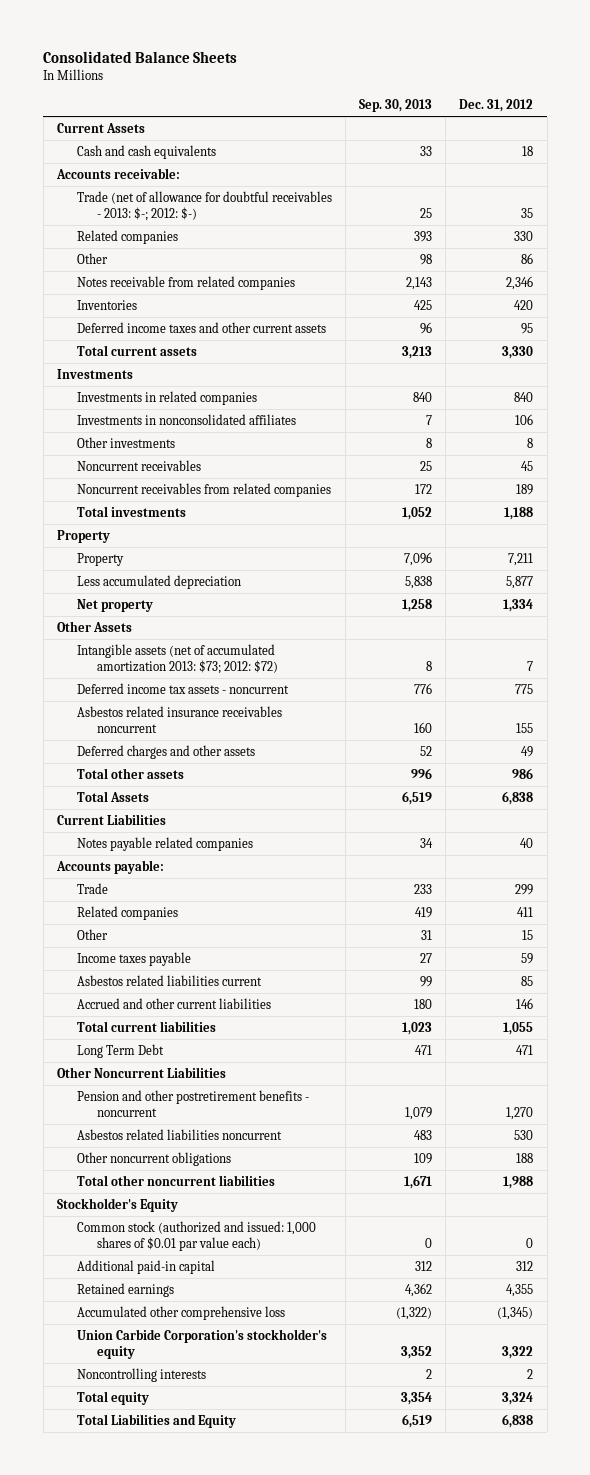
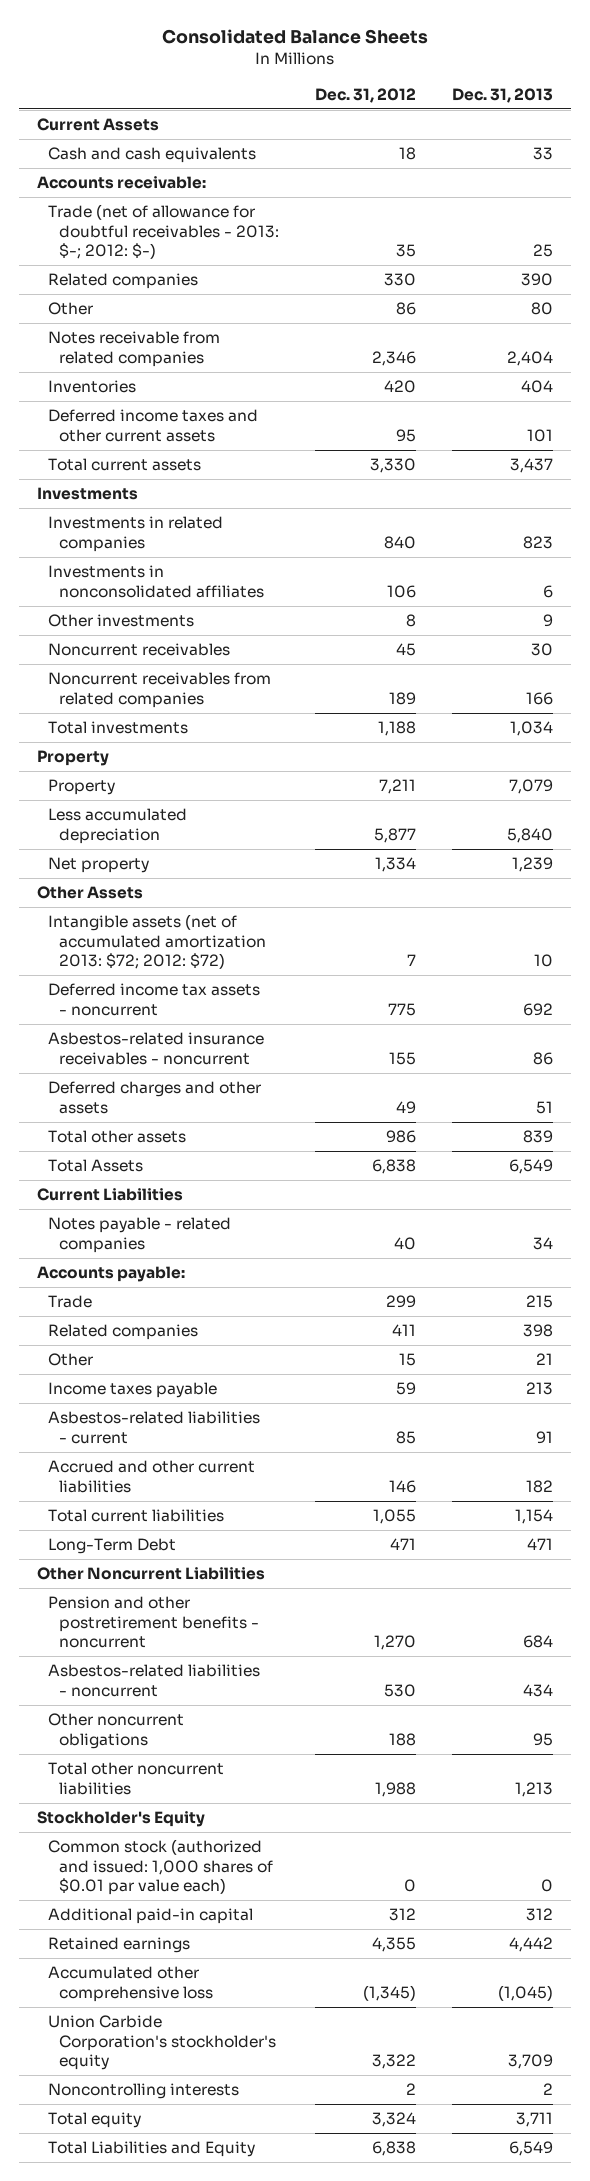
- | Sep. 30, 2013 | Dec. 31, 2012
+ | Dec. 31, 2012 | Dec. 31, 2013
- Intangible assets (net of accumulated amortization 2013: $73; 2012: $72) | 8 | 7
+ Intangible assets (net of accumulated amortization 2013: $72; 2012: $72) | 7 | 10
- Asbestos related insurance receivables noncurrent | 160 | 155
+ Asbestos-related insurance receivables - noncurrent | 155 | 86
- Notes payable related companies | 34 | 40
+ Notes payable - related companies | 40 | 34
- Asbestos related liabilities current | 99 | 85
+ Asbestos-related liabilities - current | 85 | 91
- Long Term Debt | 471 | 471
+ Long-Term Debt | 471 | 471
- Asbestos related liabilities noncurrent | 483 | 530
+ Asbestos-related liabilities - noncurrent | 530 | 434

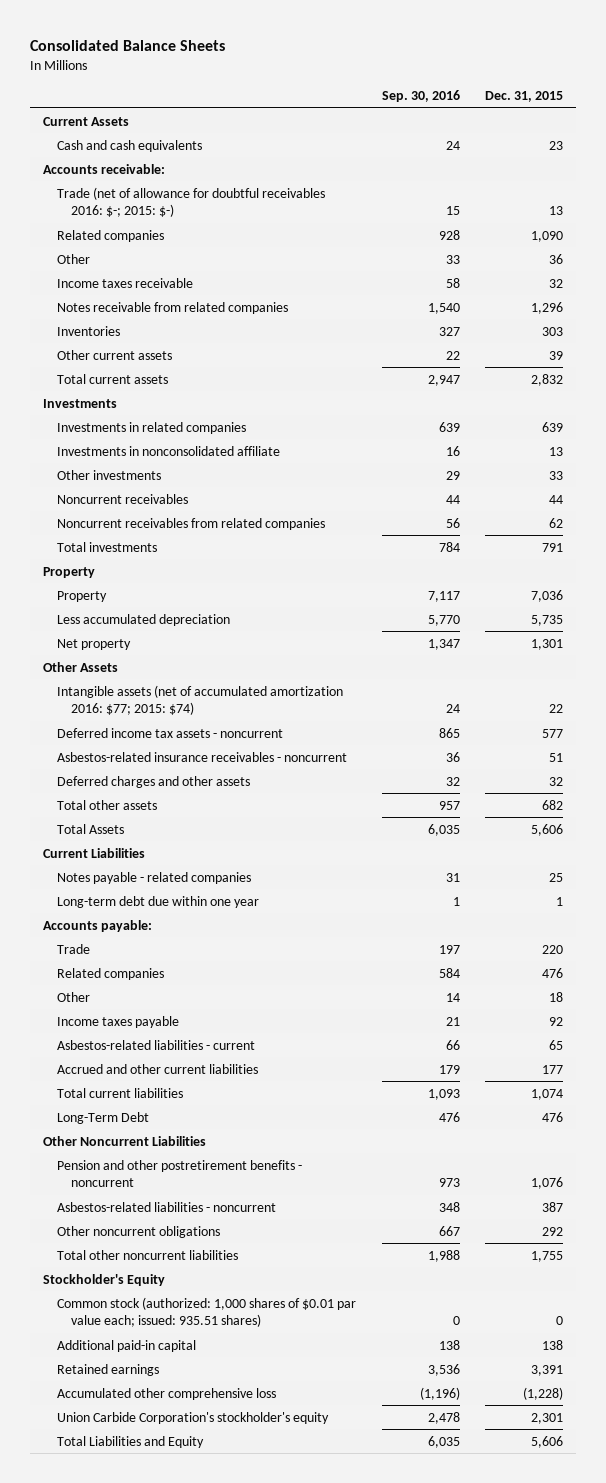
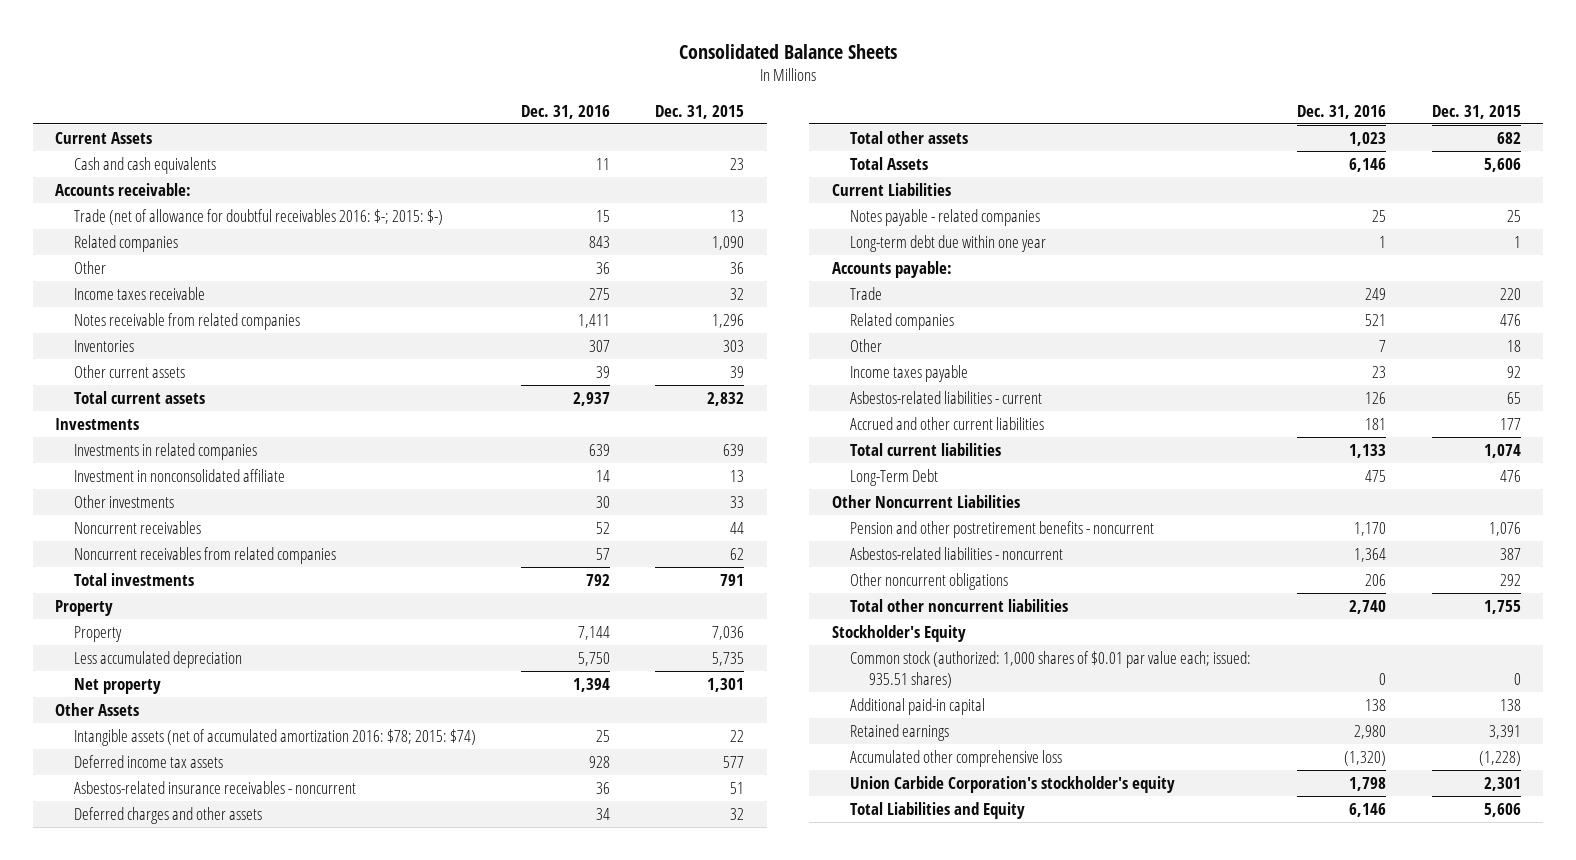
- | Sep. 30, 2016 | Dec. 31, 2015
+ | Dec. 31, 2016 | Dec. 31, 2015
- Investments in nonconsolidated affiliate | 16 | 13
+ Investment in nonconsolidated affiliate | 14 | 13
- Intangible assets (net of accumulated amortization 2016: $77; 2015: $74) | 24 | 22
- Deferred income tax assets - noncurrent | 865 | 577
+ Intangible assets (net of accumulated amortization 2016: $78; 2015: $74) | 25 | 22
+ Deferred income tax assets | 928 | 577

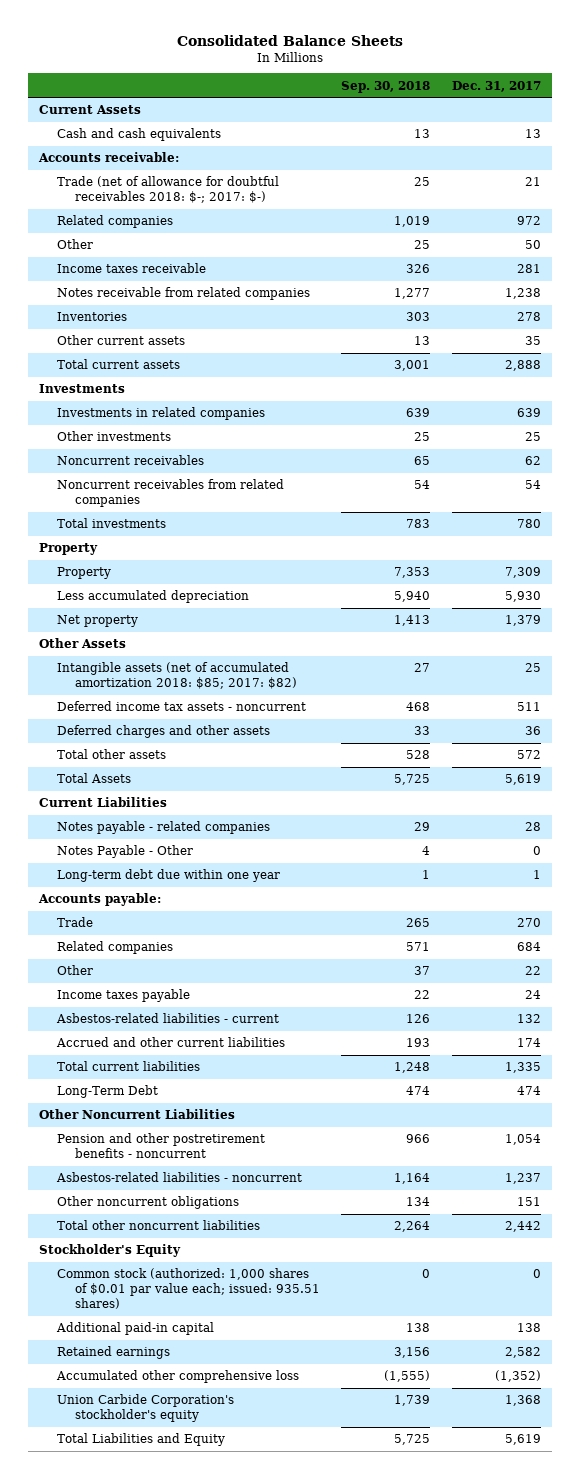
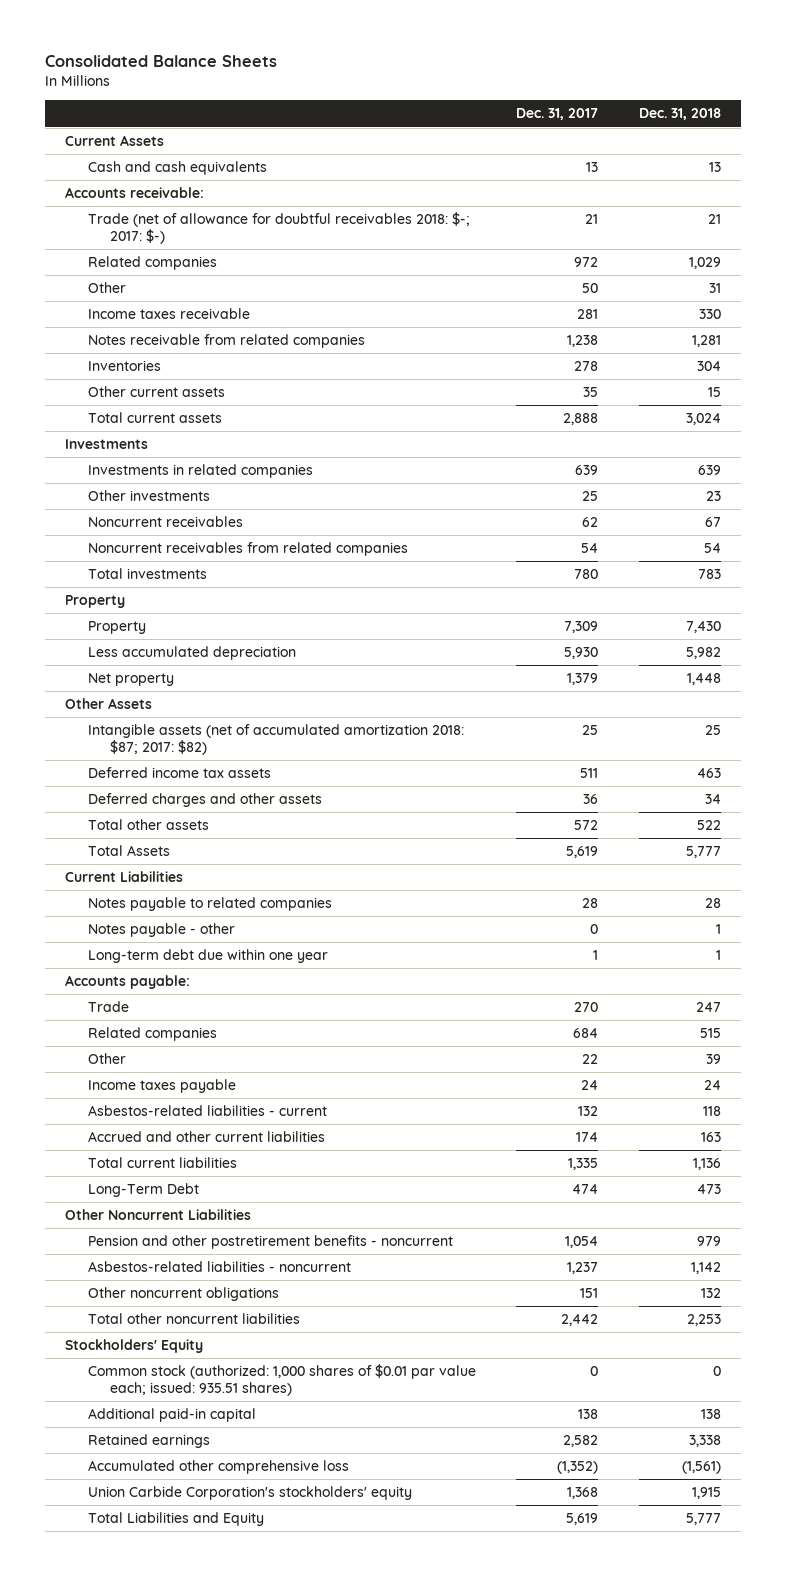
- | Sep. 30, 2018 | Dec. 31, 2017
+ | Dec. 31, 2017 | Dec. 31, 2018
- Intangible assets (net of accumulated amortization 2018: $85; 2017: $82) | 27 | 25
- Deferred income tax assets - noncurrent | 468 | 511
+ Intangible assets (net of accumulated amortization 2018: $87; 2017: $82) | 25 | 25
+ Deferred income tax assets | 511 | 463
- Notes payable - related companies | 29 | 28
- Notes Payable - Other | 4 | 0
+ Notes payable to related companies | 28 | 28
+ Notes payable - other | 0 | 1
- Stockholder's Equity
+ Stockholders' Equity
- Union Carbide Corporation's stockholder's equity | 1,739 | 1,368
+ Union Carbide Corporation's stockholders' equity | 1,368 | 1,915

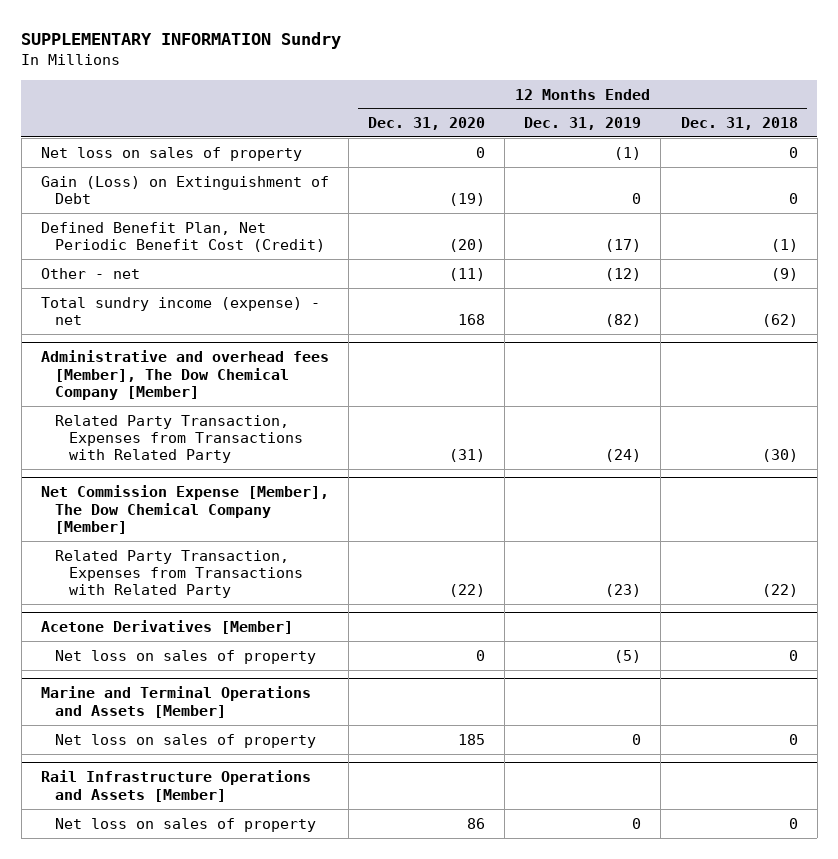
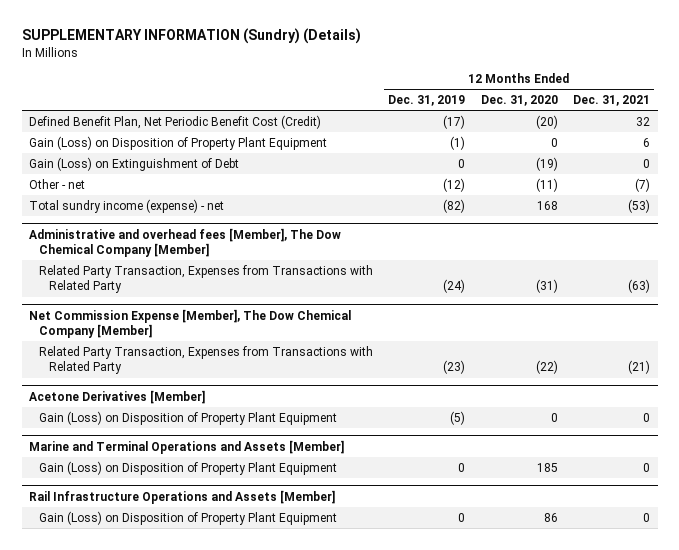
- SUPPLEMENTARY INFORMATION Sundry
+ SUPPLEMENTARY INFORMATION (Sundry) (Details)
- | 12 Months Ended Dec. 31, 2020 | 12 Months Ended Dec. 31, 2019 | 12 Months Ended Dec. 31, 2018
+ | 12 Months Ended Dec. 31, 2019 | 12 Months Ended Dec. 31, 2020 | 12 Months Ended Dec. 31, 2021
- Net loss on sales of property | 0 | (1) | 0
+ Gain (Loss) on Disposition of Property Plant Equipment | (1) | 0 | 6
moved down: Gain (Loss) on Extinguishment of Debt | 0 | (19) | 0
@ Acetone Derivatives [Member]
- Net loss on sales of property | 0 | (5) | 0
+ Gain (Loss) on Disposition of Property Plant Equipment | (5) | 0 | 0
@ Marine and Terminal Operations and Assets [Member]
- Net loss on sales of property | 185 | 0 | 0
+ Gain (Loss) on Disposition of Property Plant Equipment | 0 | 185 | 0
@ Rail Infrastructure Operations and Assets [Member]
- Net loss on sales of property | 86 | 0 | 0
+ Gain (Loss) on Disposition of Property Plant Equipment | 0 | 86 | 0

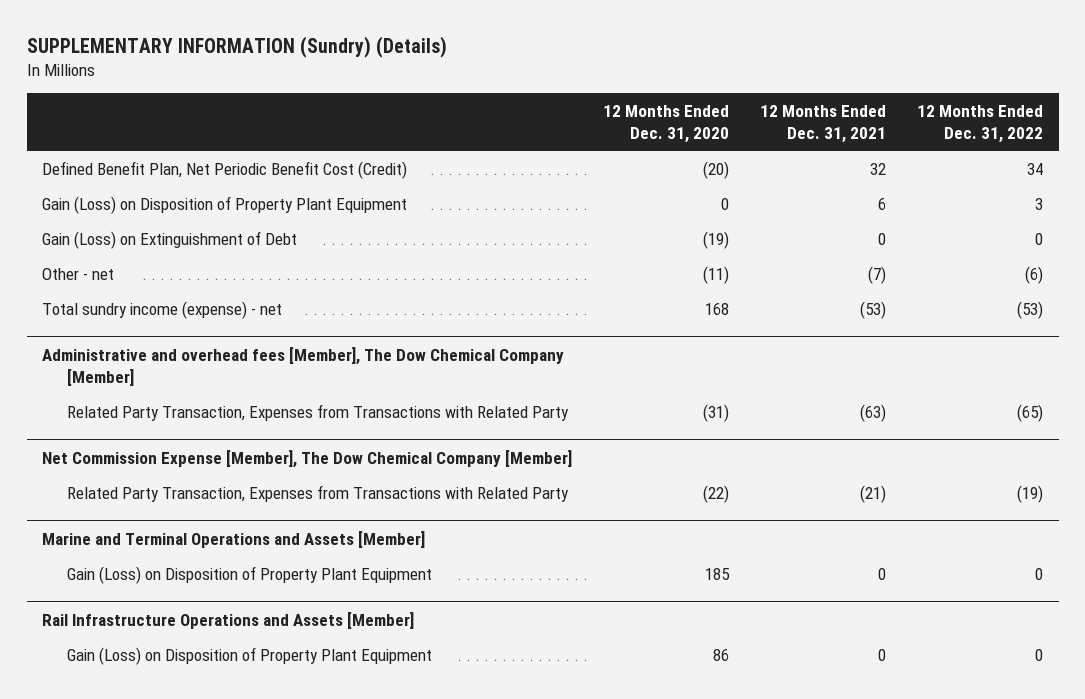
- | 12 Months Ended Dec. 31, 2019 | 12 Months Ended Dec. 31, 2020 | 12 Months Ended Dec. 31, 2021
+ | 12 Months Ended Dec. 31, 2020 | 12 Months Ended Dec. 31, 2021 | 12 Months Ended Dec. 31, 2022
- Acetone Derivatives [Member]
- Gain (Loss) on Disposition of Property Plant Equipment | (5) | 0 | 0

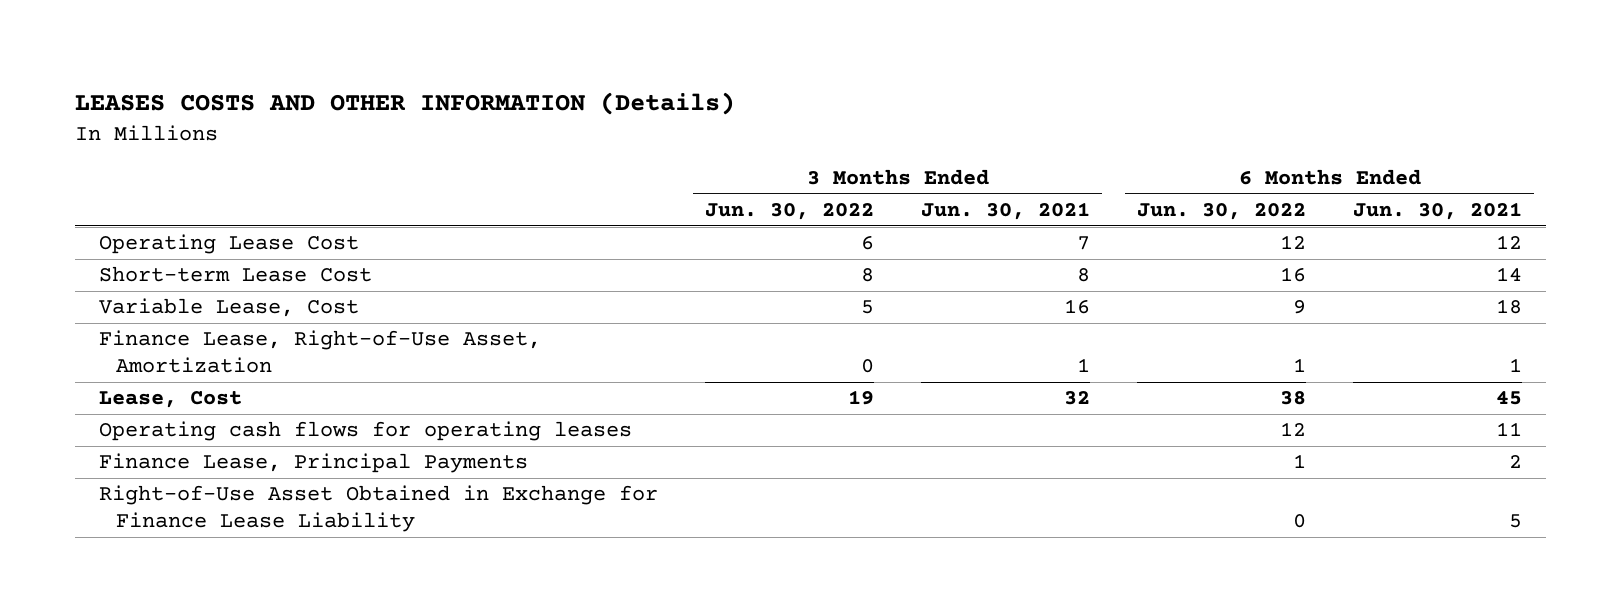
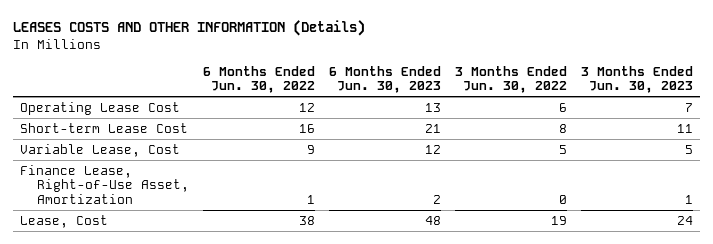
- | 3 Months Ended Jun. 30, 2022 | 3 Months Ended Jun. 30, 2021 | 6 Months Ended Jun. 30, 2022 | 6 Months Ended Jun. 30, 2021
+ | 6 Months Ended Jun. 30, 2022 | 6 Months Ended Jun. 30, 2023 | 3 Months Ended Jun. 30, 2022 | 3 Months Ended Jun. 30, 2023
- Operating cash flows for operating leases | | | 12 | 11
- Finance Lease, Principal Payments | | | 1 | 2
- Right-of-Use Asset Obtained in Exchange for Finance Lease Liability | | | 0 | 5

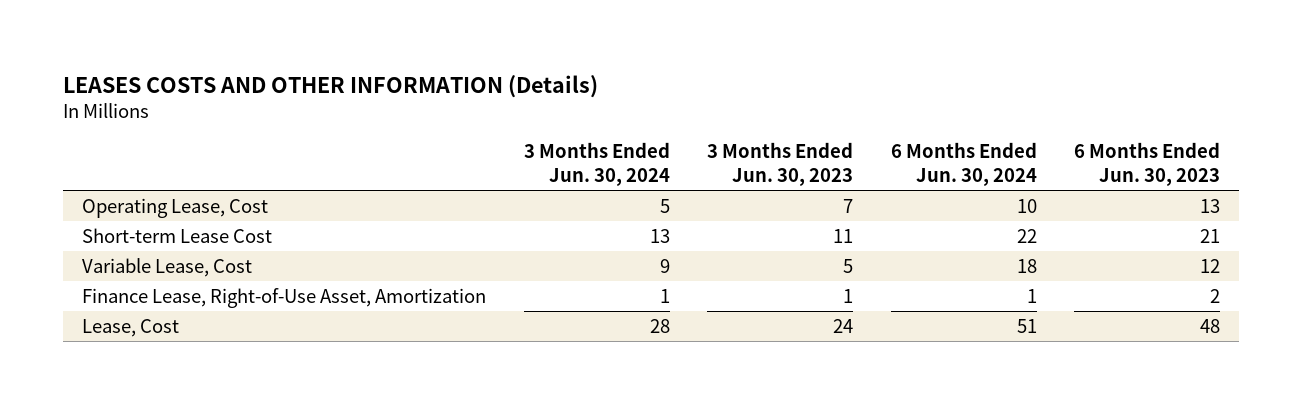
- | 6 Months Ended Jun. 30, 2022 | 6 Months Ended Jun. 30, 2023 | 3 Months Ended Jun. 30, 2022 | 3 Months Ended Jun. 30, 2023
+ | 3 Months Ended Jun. 30, 2024 | 3 Months Ended Jun. 30, 2023 | 6 Months Ended Jun. 30, 2024 | 6 Months Ended Jun. 30, 2023
- Operating Lease Cost | 12 | 13 | 6 | 7
+ Operating Lease, Cost | 5 | 7 | 10 | 13

